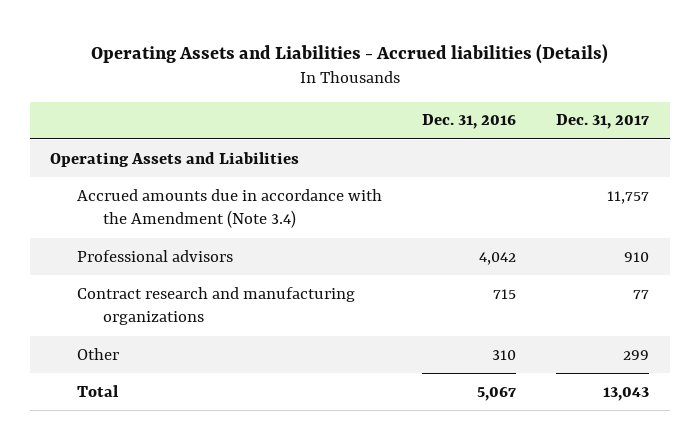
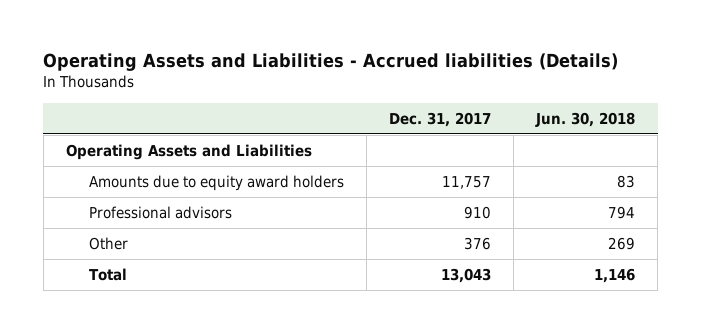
- | Dec. 31, 2016 | Dec. 31, 2017
+ | Dec. 31, 2017 | Jun. 30, 2018
- Accrued amounts due in accordance with the Amendment (Note 3.4) | | 11,757
+ Amounts due to equity award holders | 11,757 | 83
- Contract research and manufacturing organizations | 715 | 77
- Other | 310 | 299
+ Other | 376 | 269

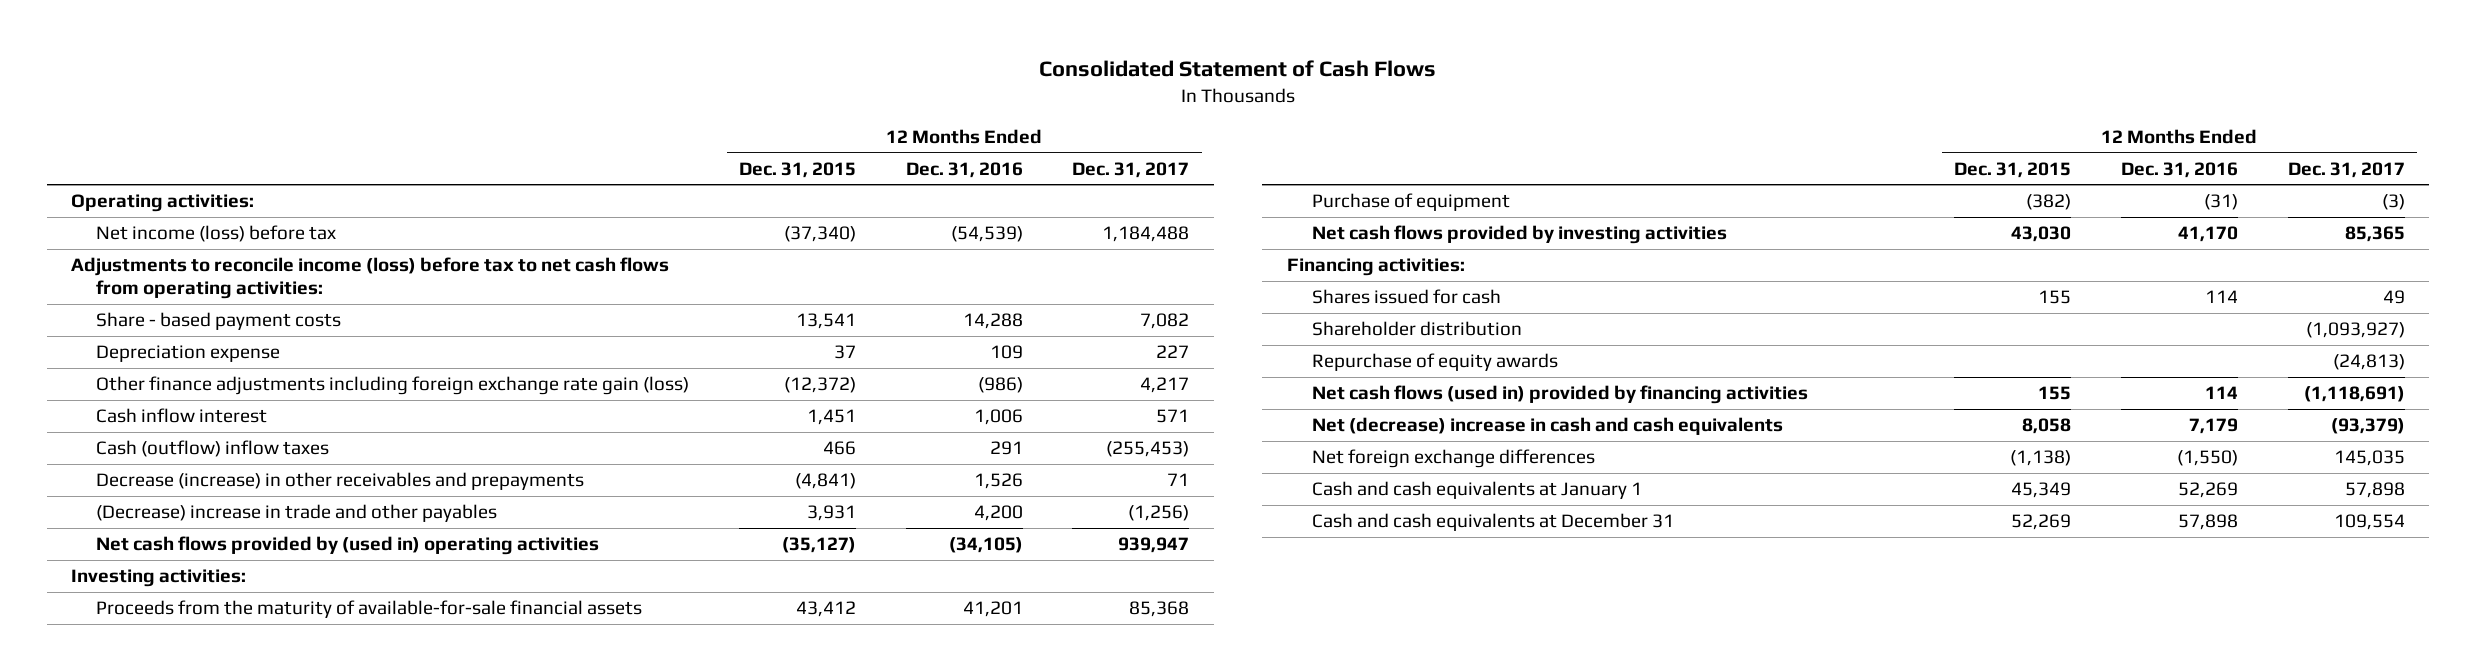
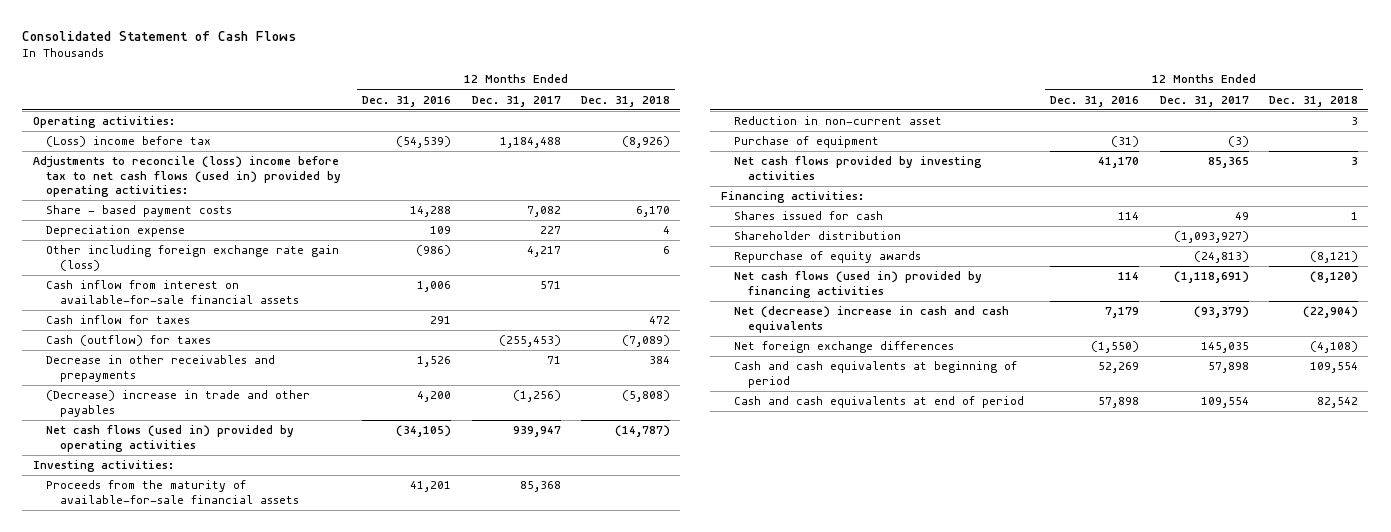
- | 12 Months Ended Dec. 31, 2015 | 12 Months Ended Dec. 31, 2016 | 12 Months Ended Dec. 31, 2017
+ | 12 Months Ended Dec. 31, 2016 | 12 Months Ended Dec. 31, 2017 | 12 Months Ended Dec. 31, 2018
- Net income (loss) before tax | (37,340) | (54,539) | 1,184,488
- Adjustments to reconcile income (loss) before tax to net cash flows from operating activities:
+ (Loss) income before tax | (54,539) | 1,184,488 | (8,926)
+ Adjustments to reconcile (loss) income before tax to net cash flows (used in) provided by operating activities:
- Other finance adjustments including foreign exchange rate gain (loss) | (12,372) | (986) | 4,217
- Cash inflow interest | 1,451 | 1,006 | 571
- Cash (outflow) inflow taxes | 466 | 291 | (255,453)
- Decrease (increase) in other receivables and prepayments | (4,841) | 1,526 | 71
+ Other including foreign exchange rate gain (loss) | (986) | 4,217 | 6
+ Cash inflow from interest on available-for-sale financial assets | 1,006 | 571 |
+ Cash inflow for taxes | 291 | | 472
+ Cash (outflow) for taxes | | (255,453) | (7,089)
+ Decrease in other receivables and prepayments | 1,526 | 71 | 384
- Net cash flows provided by (used in) operating activities | (35,127) | (34,105) | 939,947
+ Net cash flows (used in) provided by operating activities | (34,105) | 939,947 | (14,787)
+ Reduction in non-current asset | | | 3
- Cash and cash equivalents at January 1 | 45,349 | 52,269 | 57,898
- Cash and cash equivalents at December 31 | 52,269 | 57,898 | 109,554
+ Cash and cash equivalents at beginning of period | 52,269 | 57,898 | 109,554
+ Cash and cash equivalents at end of period | 57,898 | 109,554 | 82,542

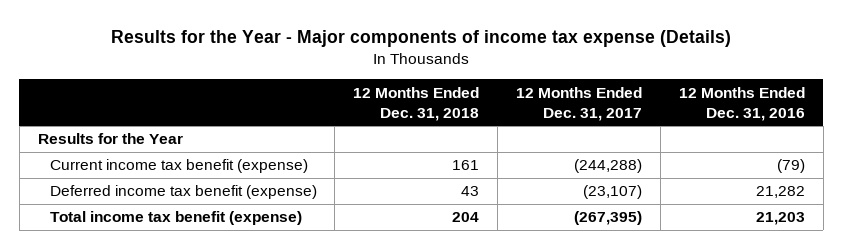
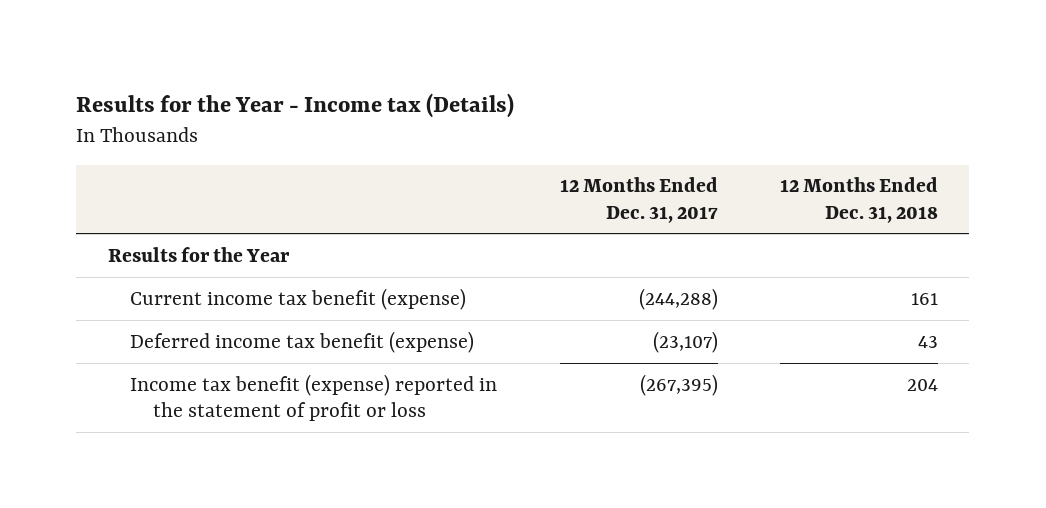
- Results for the Year - Major components of income tax expense (Details)
+ Results for the Year - Income tax (Details)
- | 12 Months Ended Dec. 31, 2018 | 12 Months Ended Dec. 31, 2017 | 12 Months Ended Dec. 31, 2016
+ | 12 Months Ended Dec. 31, 2017 | 12 Months Ended Dec. 31, 2018
- Total income tax benefit (expense) | 204 | (267,395) | 21,203
+ Income tax benefit (expense) reported in the statement of profit or loss | (267,395) | 204

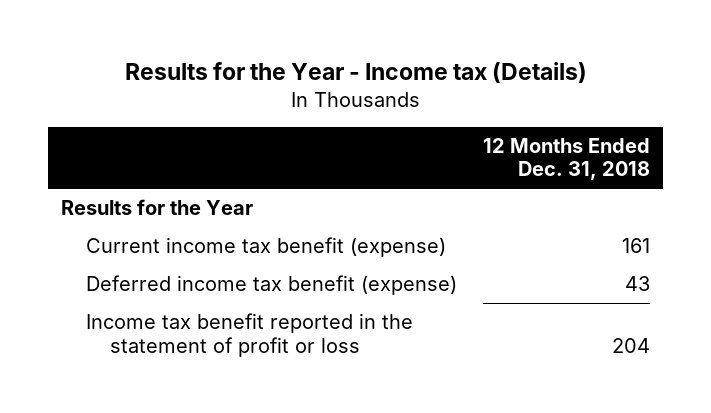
- | 12 Months Ended Dec. 31, 2017 | 12 Months Ended Dec. 31, 2018
+ | 12 Months Ended Dec. 31, 2018
- Income tax benefit (expense) reported in the statement of profit or loss | (267,395) | 204
+ Income tax benefit reported in the statement of profit or loss | 204

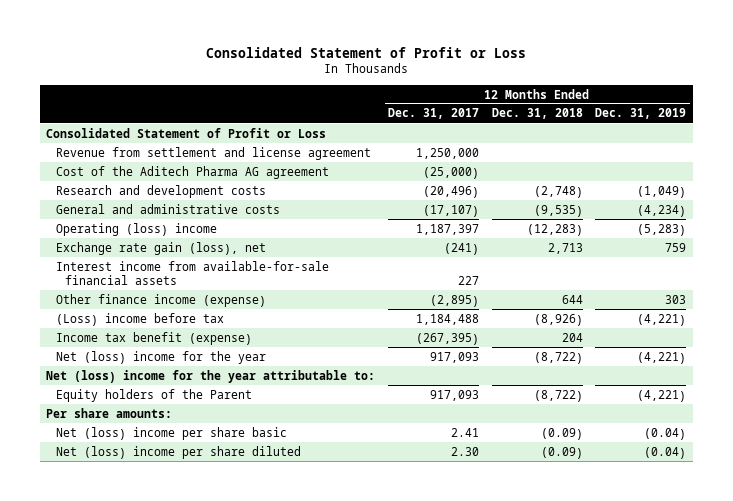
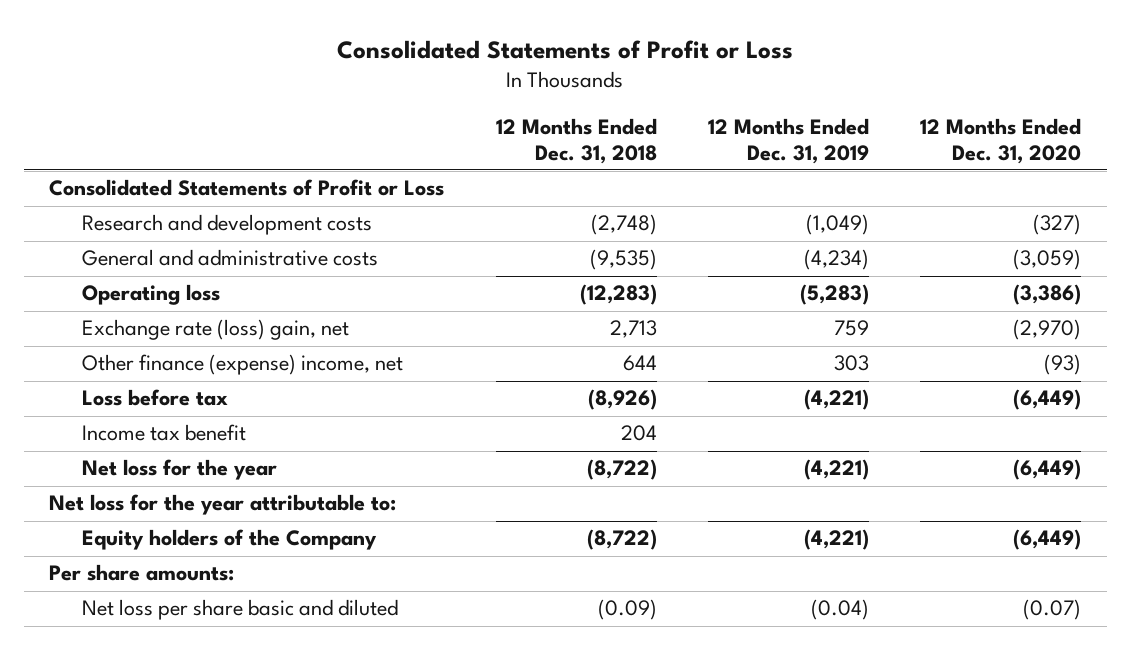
- Consolidated Statement of Profit or Loss
+ Consolidated Statements of Profit or Loss
- | 12 Months Ended Dec. 31, 2017 | 12 Months Ended Dec. 31, 2018 | 12 Months Ended Dec. 31, 2019
+ | 12 Months Ended Dec. 31, 2018 | 12 Months Ended Dec. 31, 2019 | 12 Months Ended Dec. 31, 2020
- Consolidated Statement of Profit or Loss
- Revenue from settlement and license agreement | 1,250,000 | |
- Cost of the Aditech Pharma AG agreement | (25,000) | |
+ Consolidated Statements of Profit or Loss
- Operating (loss) income | 1,187,397 | (12,283) | (5,283)
- Exchange rate gain (loss), net | (241) | 2,713 | 759
- Interest income from available-for-sale financial assets | 227 | |
- Other finance income (expense) | (2,895) | 644 | 303
- (Loss) income before tax | 1,184,488 | (8,926) | (4,221)
- Income tax benefit (expense) | (267,395) | 204 |
- Net (loss) income for the year | 917,093 | (8,722) | (4,221)
- Net (loss) income for the year attributable to:
- Equity holders of the Parent | 917,093 | (8,722) | (4,221)
+ Operating loss | (12,283) | (5,283) | (3,386)
+ Exchange rate (loss) gain, net | 2,713 | 759 | (2,970)
+ Other finance (expense) income, net | 644 | 303 | (93)
+ Loss before tax | (8,926) | (4,221) | (6,449)
+ Income tax benefit | 204 | |
+ Net loss for the year | (8,722) | (4,221) | (6,449)
+ Net loss for the year attributable to:
+ Equity holders of the Company | (8,722) | (4,221) | (6,449)
- Net (loss) income per share basic | 2.41 | (0.09) | (0.04)
- Net (loss) income per share diluted | 2.30 | (0.09) | (0.04)
+ Net loss per share basic and diluted | (0.09) | (0.04) | (0.07)

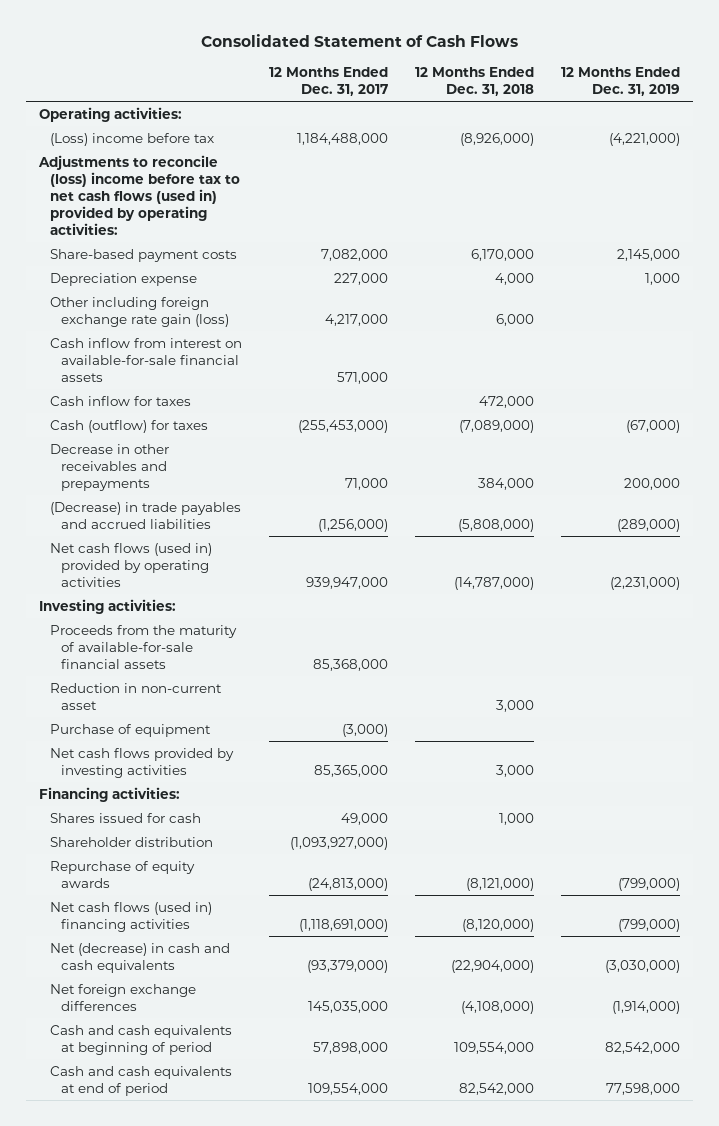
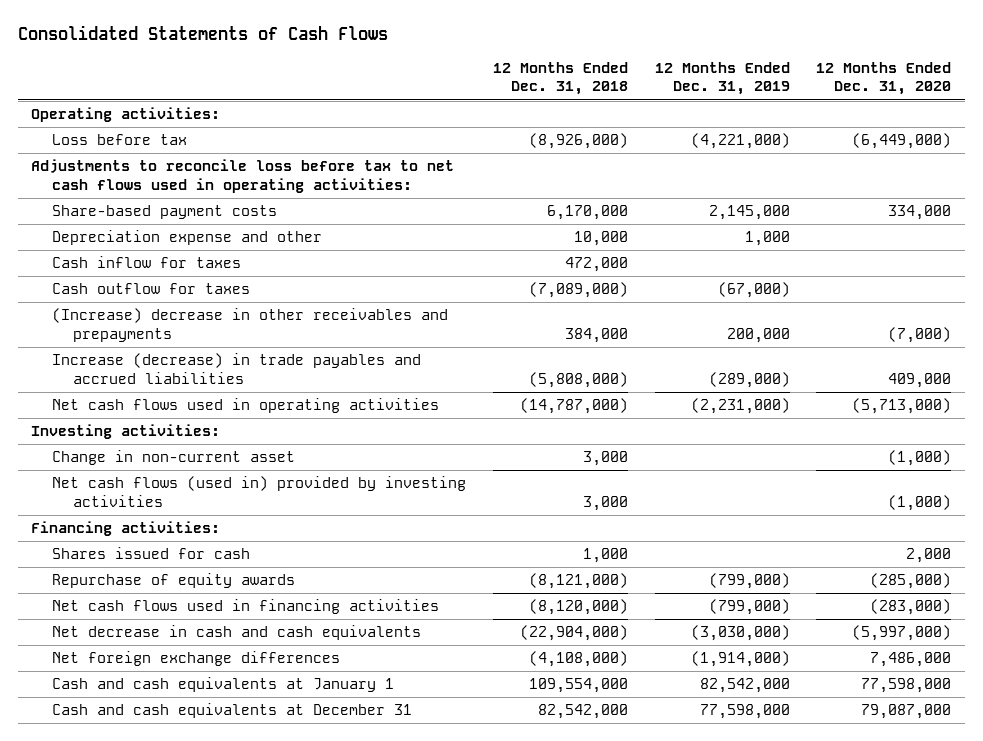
- Consolidated Statement of Cash Flows
+ Consolidated Statements of Cash Flows
- | 12 Months Ended Dec. 31, 2017 | 12 Months Ended Dec. 31, 2018 | 12 Months Ended Dec. 31, 2019
+ | 12 Months Ended Dec. 31, 2018 | 12 Months Ended Dec. 31, 2019 | 12 Months Ended Dec. 31, 2020
- (Loss) income before tax | 1,184,488,000 | (8,926,000) | (4,221,000)
- Adjustments to reconcile (loss) income before tax to net cash flows (used in) provided by operating activities:
+ Loss before tax | (8,926,000) | (4,221,000) | (6,449,000)
+ Adjustments to reconcile loss before tax to net cash flows used in operating activities:
- Depreciation expense | 227,000 | 4,000 | 1,000
- Other including foreign exchange rate gain (loss) | 4,217,000 | 6,000 |
- Cash inflow from interest on available-for-sale financial assets | 571,000 | |
+ Depreciation expense and other | 10,000 | 1,000 |
- Cash (outflow) for taxes | (255,453,000) | (7,089,000) | (67,000)
- Decrease in other receivables and prepayments | 71,000 | 384,000 | 200,000
- (Decrease) in trade payables and accrued liabilities | (1,256,000) | (5,808,000) | (289,000)
- Net cash flows (used in) provided by operating activities | 939,947,000 | (14,787,000) | (2,231,000)
+ Cash outflow for taxes | (7,089,000) | (67,000) |
+ (Increase) decrease in other receivables and prepayments | 384,000 | 200,000 | (7,000)
+ Increase (decrease) in trade payables and accrued liabilities | (5,808,000) | (289,000) | 409,000
+ Net cash flows used in operating activities | (14,787,000) | (2,231,000) | (5,713,000)
- Proceeds from the maturity of available-for-sale financial assets | 85,368,000 | |
- Reduction in non-current asset | | 3,000 |
- Purchase of equipment | (3,000) | |
- Net cash flows provided by investing activities | 85,365,000 | 3,000 |
+ Change in non-current asset | 3,000 | | (1,000)
+ Net cash flows (used in) provided by investing activities | 3,000 | | (1,000)
- Shareholder distribution | (1,093,927,000) | |
- Net cash flows (used in) financing activities | (1,118,691,000) | (8,120,000) | (799,000)
- Net (decrease) in cash and cash equivalents | (93,379,000) | (22,904,000) | (3,030,000)
+ Net cash flows used in financing activities | (8,120,000) | (799,000) | (283,000)
+ Net decrease in cash and cash equivalents | (22,904,000) | (3,030,000) | (5,997,000)
- Cash and cash equivalents at beginning of period | 57,898,000 | 109,554,000 | 82,542,000
- Cash and cash equivalents at end of period | 109,554,000 | 82,542,000 | 77,598,000
+ Cash and cash equivalents at January 1 | 109,554,000 | 82,542,000 | 77,598,000
+ Cash and cash equivalents at December 31 | 82,542,000 | 77,598,000 | 79,087,000

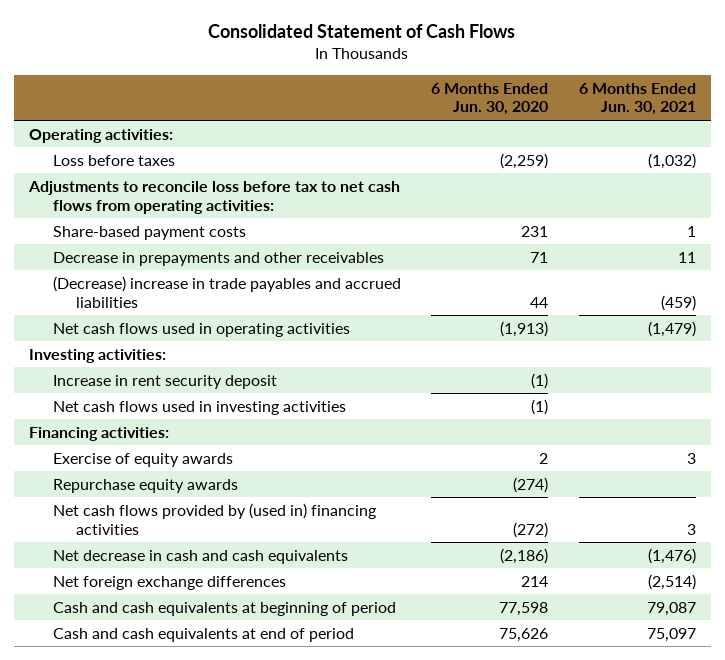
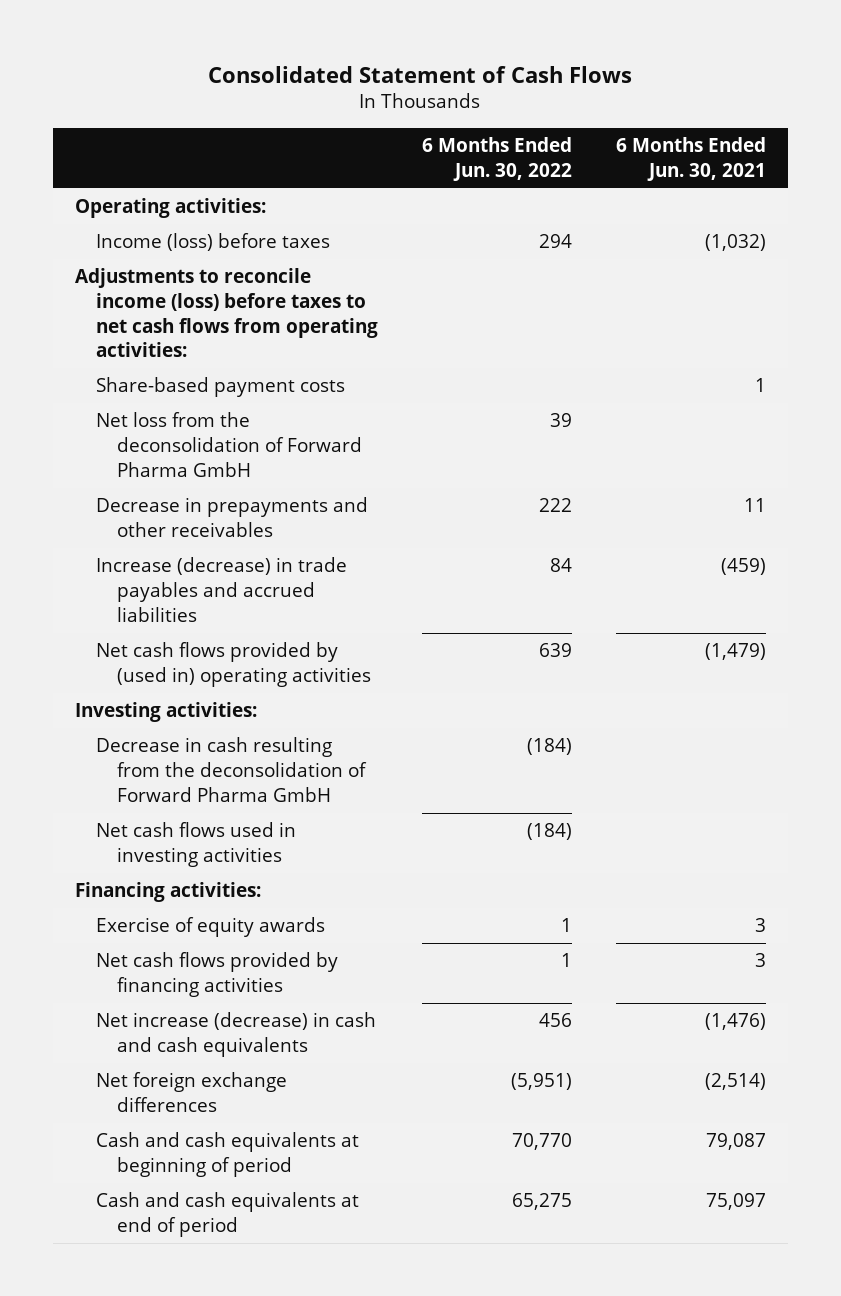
- | 6 Months Ended Jun. 30, 2020 | 6 Months Ended Jun. 30, 2021
+ | 6 Months Ended Jun. 30, 2022 | 6 Months Ended Jun. 30, 2021
- Loss before taxes | (2,259) | (1,032)
- Adjustments to reconcile loss before tax to net cash flows from operating activities:
+ Income (loss) before taxes | 294 | (1,032)
+ Adjustments to reconcile income (loss) before taxes to net cash flows from operating activities:
+ Net loss from the deconsolidation of Forward Pharma GmbH | 39 |
- (Decrease) increase in trade payables and accrued liabilities | 44 | (459)
- Net cash flows used in operating activities | (1,913) | (1,479)
+ Increase (decrease) in trade payables and accrued liabilities | 84 | (459)
+ Net cash flows provided by (used in) operating activities | 639 | (1,479)
- Increase in rent security deposit | (1) |
+ Decrease in cash resulting from the deconsolidation of Forward Pharma GmbH | (184) |
- Repurchase equity awards | (274) |
- Net cash flows provided by (used in) financing activities | (272) | 3
- Net decrease in cash and cash equivalents | (2,186) | (1,476)
+ Net cash flows provided by financing activities | 1 | 3
+ Net increase (decrease) in cash and cash equivalents | 456 | (1,476)

